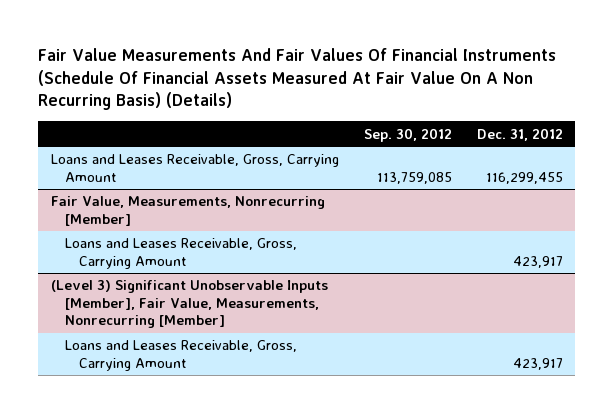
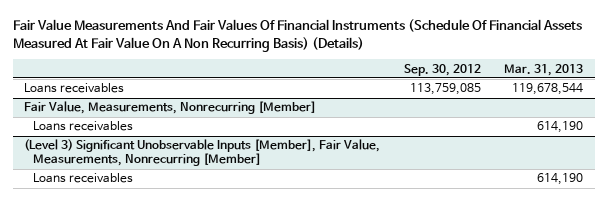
- | Sep. 30, 2012 | Dec. 31, 2012
+ | Sep. 30, 2012 | Mar. 31, 2013
- Loans and Leases Receivable, Gross, Carrying Amount | 113,759,085 | 116,299,455
+ Loans receivables | 113,759,085 | 119,678,544
@ Fair Value, Measurements, Nonrecurring [Member]
- Loans and Leases Receivable, Gross, Carrying Amount | | 423,917
+ Loans receivables | | 614,190
@ (Level 3) Significant Unobservable Inputs [Member], Fair Value, Measurements, Nonrecurring [Member]
- Loans and Leases Receivable, Gross, Carrying Amount | | 423,917
+ Loans receivables | | 614,190

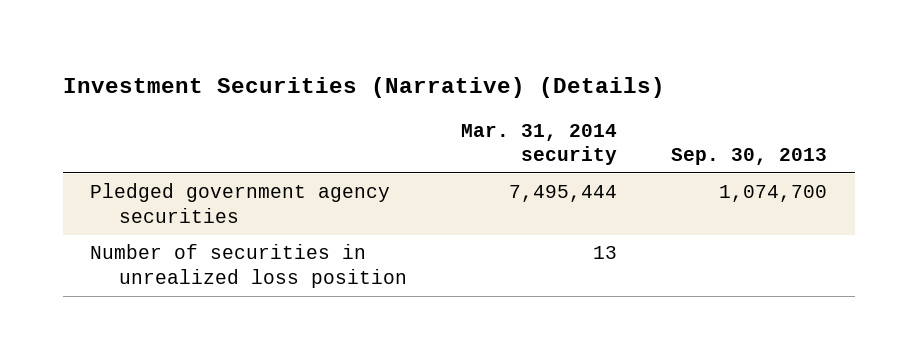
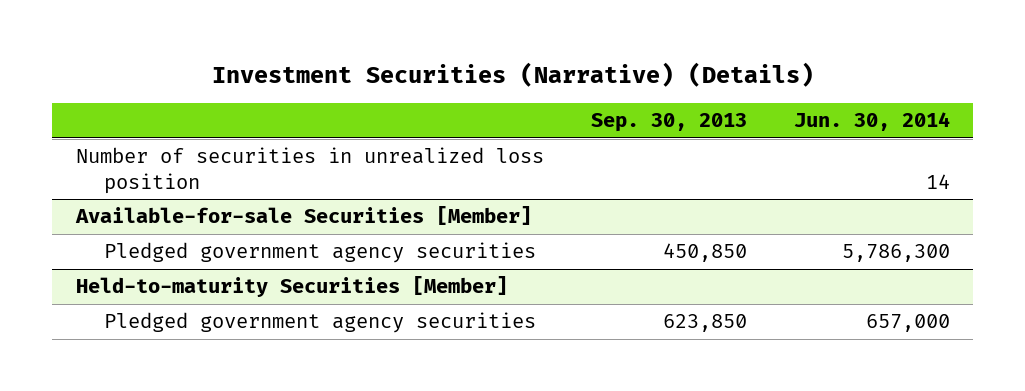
- | Mar. 31, 2014 security | Sep. 30, 2013
+ | Sep. 30, 2013 | Jun. 30, 2014
- Pledged government agency securities | 7,495,444 | 1,074,700
+ Available-for-sale Securities [Member]
+ Pledged government agency securities | 450,850 | 5,786,300
+ Held-to-maturity Securities [Member]
+ Pledged government agency securities | 623,850 | 657,000

